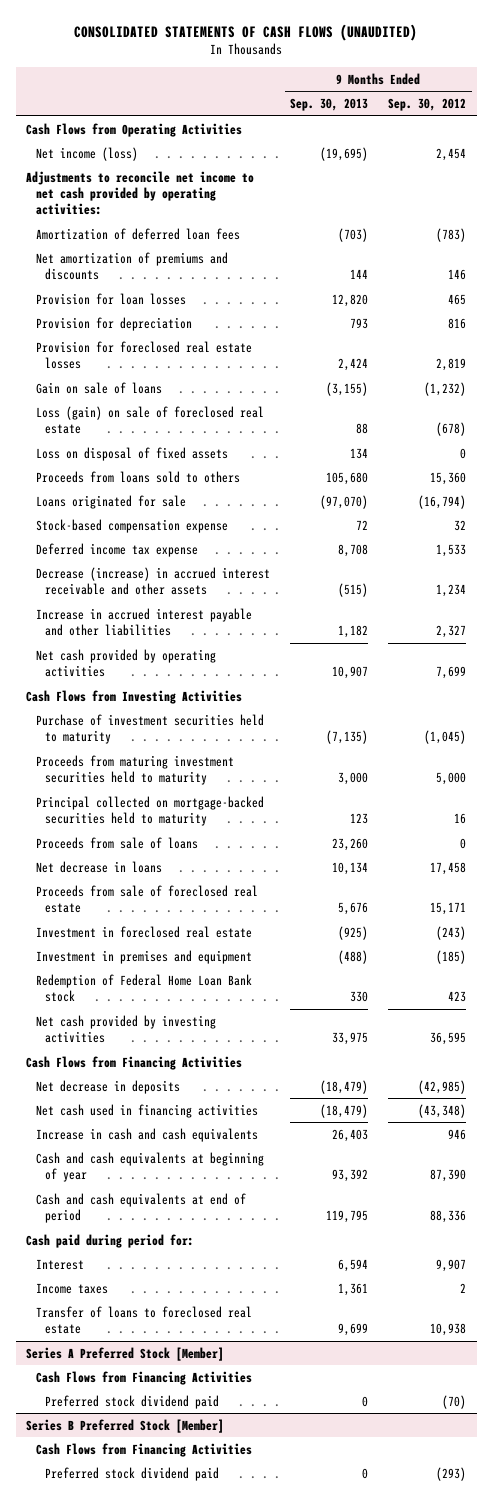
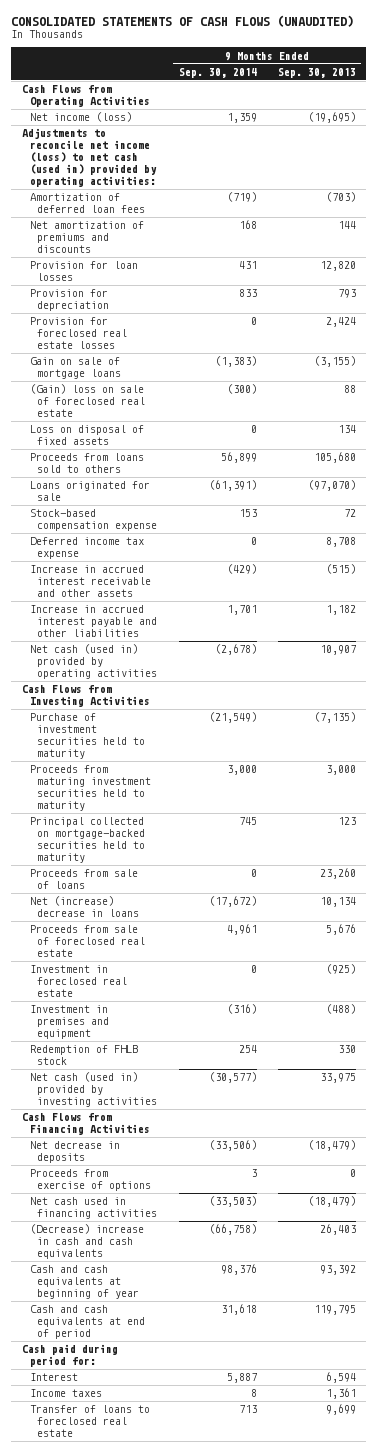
- | 9 Months Ended Sep. 30, 2013 | 9 Months Ended Sep. 30, 2012
+ | 9 Months Ended Sep. 30, 2014 | 9 Months Ended Sep. 30, 2013
- Adjustments to reconcile net income to net cash provided by operating activities:
+ Adjustments to reconcile net income (loss) to net cash (used in) provided by operating activities:
- Gain on sale of loans | (3,155) | (1,232)
- Loss (gain) on sale of foreclosed real estate | 88 | (678)
+ Gain on sale of mortgage loans | (1,383) | (3,155)
+ (Gain) loss on sale of foreclosed real estate | (300) | 88
- Decrease (increase) in accrued interest receivable and other assets | (515) | 1,234
+ Increase in accrued interest receivable and other assets | (429) | (515)
- Net cash provided by operating activities | 10,907 | 7,699
+ Net cash (used in) provided by operating activities | (2,678) | 10,907
- Net decrease in loans | 10,134 | 17,458
+ Net (increase) decrease in loans | (17,672) | 10,134
- Redemption of Federal Home Loan Bank stock | 330 | 423
- Net cash provided by investing activities | 33,975 | 36,595
+ Redemption of FHLB stock | 254 | 330
+ Net cash (used in) provided by investing activities | (30,577) | 33,975
+ Proceeds from exercise of options | 3 | 0
- Increase in cash and cash equivalents | 26,403 | 946
+ (Decrease) increase in cash and cash equivalents | (66,758) | 26,403
- Series A Preferred Stock [Member]
- Cash Flows from Financing Activities
- Preferred stock dividend paid | 0 | (70)
- Series B Preferred Stock [Member]
- Cash Flows from Financing Activities
- Preferred stock dividend paid | 0 | (293)

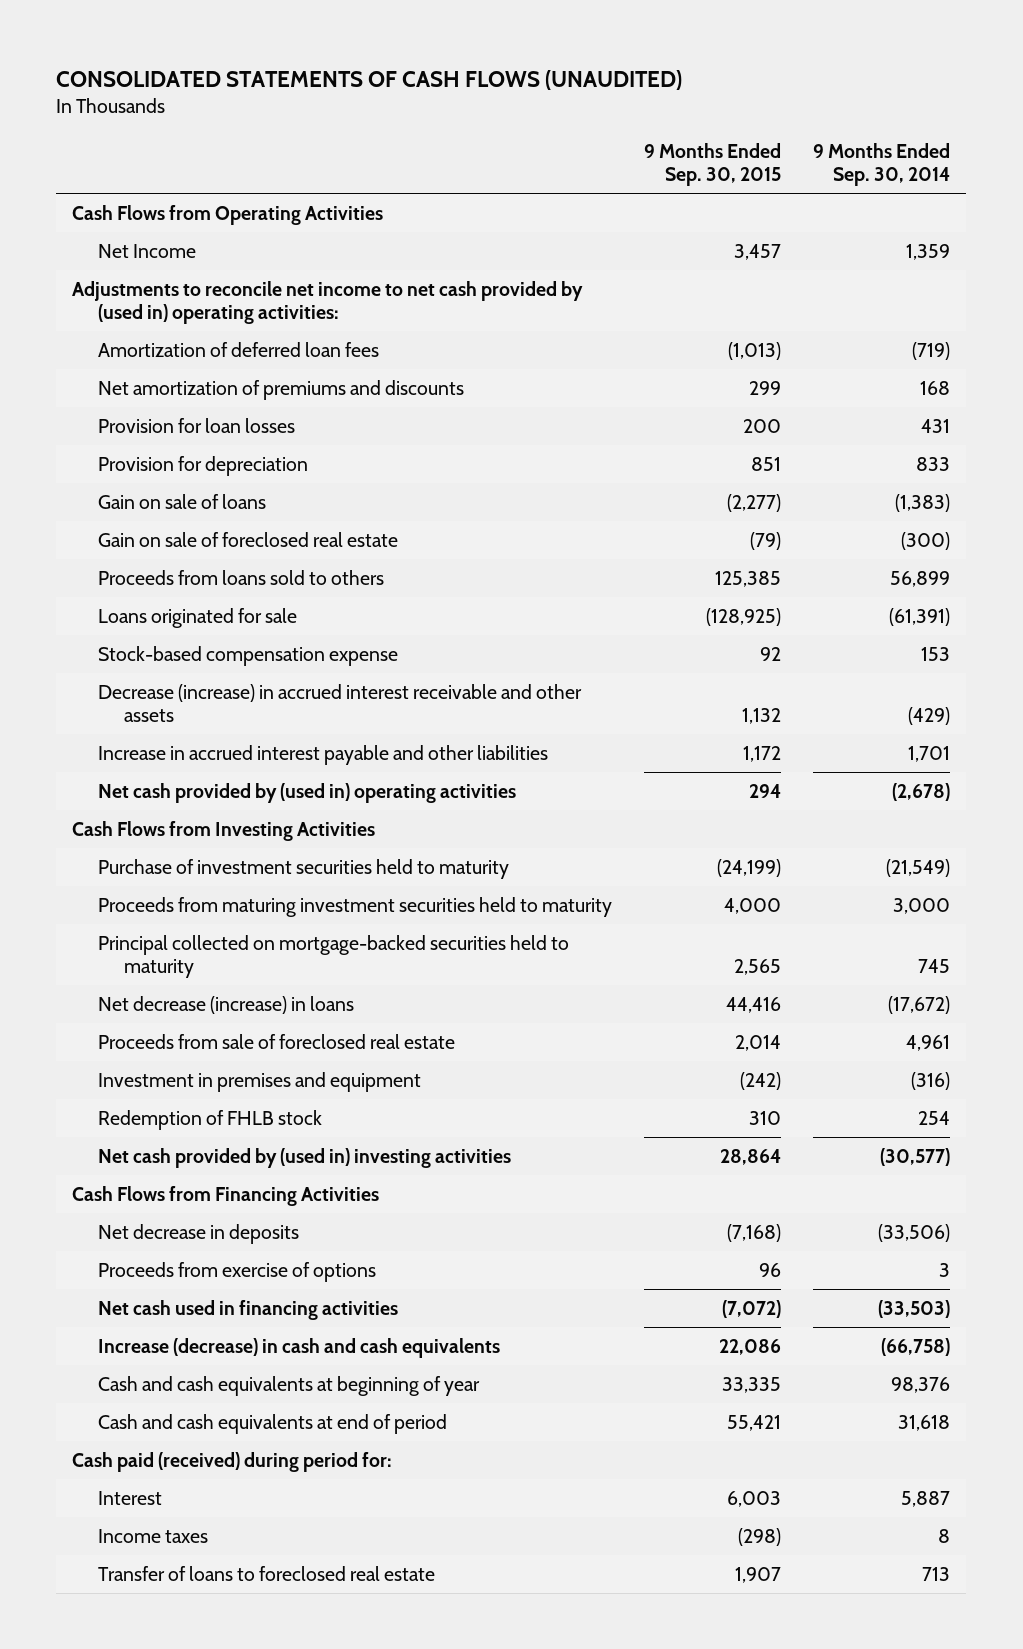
- | 9 Months Ended Sep. 30, 2014 | 9 Months Ended Sep. 30, 2013
+ | 9 Months Ended Sep. 30, 2015 | 9 Months Ended Sep. 30, 2014
- Net income (loss) | 1,359 | (19,695)
- Adjustments to reconcile net income (loss) to net cash (used in) provided by operating activities:
+ Net Income | 3,457 | 1,359
+ Adjustments to reconcile net income to net cash provided by (used in) operating activities:
- Provision for foreclosed real estate losses | 0 | 2,424
- Gain on sale of mortgage loans | (1,383) | (3,155)
- (Gain) loss on sale of foreclosed real estate | (300) | 88
- Loss on disposal of fixed assets | 0 | 134
+ Gain on sale of loans | (2,277) | (1,383)
+ Gain on sale of foreclosed real estate | (79) | (300)
- Deferred income tax expense | 0 | 8,708
- Increase in accrued interest receivable and other assets | (429) | (515)
+ Decrease (increase) in accrued interest receivable and other assets | 1,132 | (429)
- Net cash (used in) provided by operating activities | (2,678) | 10,907
+ Net cash provided by (used in) operating activities | 294 | (2,678)
- Proceeds from sale of loans | 0 | 23,260
- Net (increase) decrease in loans | (17,672) | 10,134
+ Net decrease (increase) in loans | 44,416 | (17,672)
- Investment in foreclosed real estate | 0 | (925)
- Net cash (used in) provided by investing activities | (30,577) | 33,975
+ Net cash provided by (used in) investing activities | 28,864 | (30,577)
- (Decrease) increase in cash and cash equivalents | (66,758) | 26,403
+ Increase (decrease) in cash and cash equivalents | 22,086 | (66,758)
- Cash paid during period for:
+ Cash paid (received) during period for:

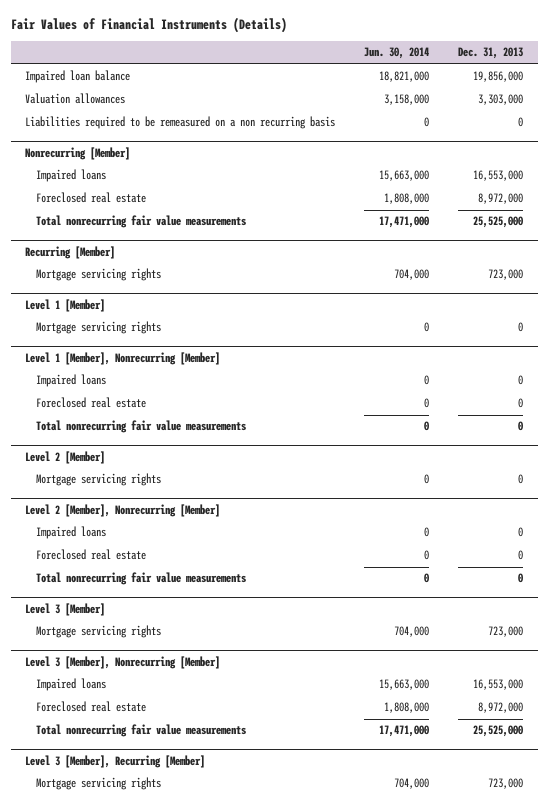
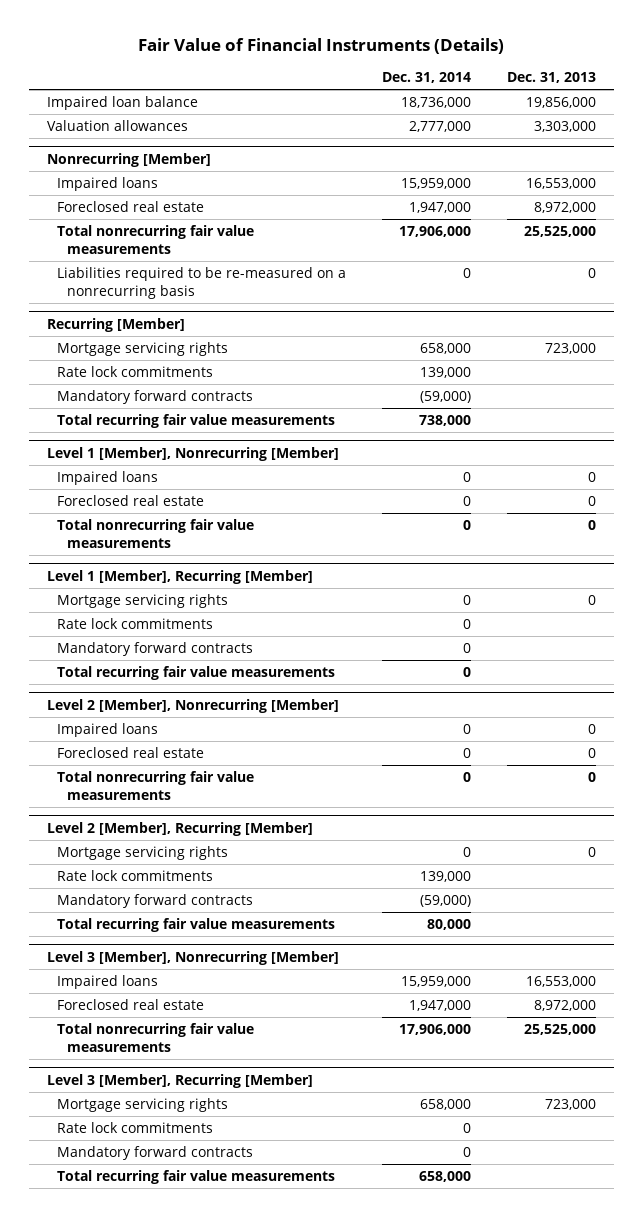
- Fair Values of Financial Instruments (Details)
+ Fair Value of Financial Instruments (Details)
- | Jun. 30, 2014 | Dec. 31, 2013
+ | Dec. 31, 2014 | Dec. 31, 2013
- Liabilities required to be remeasured on a non recurring basis | 0 | 0
@ Nonrecurring [Member]
+ Liabilities required to be re-measured on a nonrecurring basis | 0 | 0
- Level 1 [Member]
- Mortgage servicing rights | 0 | 0
@ Recurring [Member]
+ Rate lock commitments | 139,000 |
+ Mandatory forward contracts | (59,000) |
+ Total recurring fair value measurements | 738,000 |
- Level 2 [Member]
+ Level 1 [Member], Recurring [Member]
+ Rate lock commitments | 0 |
+ Mandatory forward contracts | 0 |
+ Total recurring fair value measurements | 0 |
- Level 3 [Member]
- Mortgage servicing rights | 704,000 | 723,000
+ Level 2 [Member], Recurring [Member]
+ Mortgage servicing rights | 0 | 0
+ Rate lock commitments | 139,000 |
+ Mandatory forward contracts | (59,000) |
+ Total recurring fair value measurements | 80,000 |
@ Level 3 [Member], Recurring [Member]
+ Rate lock commitments | 0 |
+ Mandatory forward contracts | 0 |
+ Total recurring fair value measurements | 658,000 |

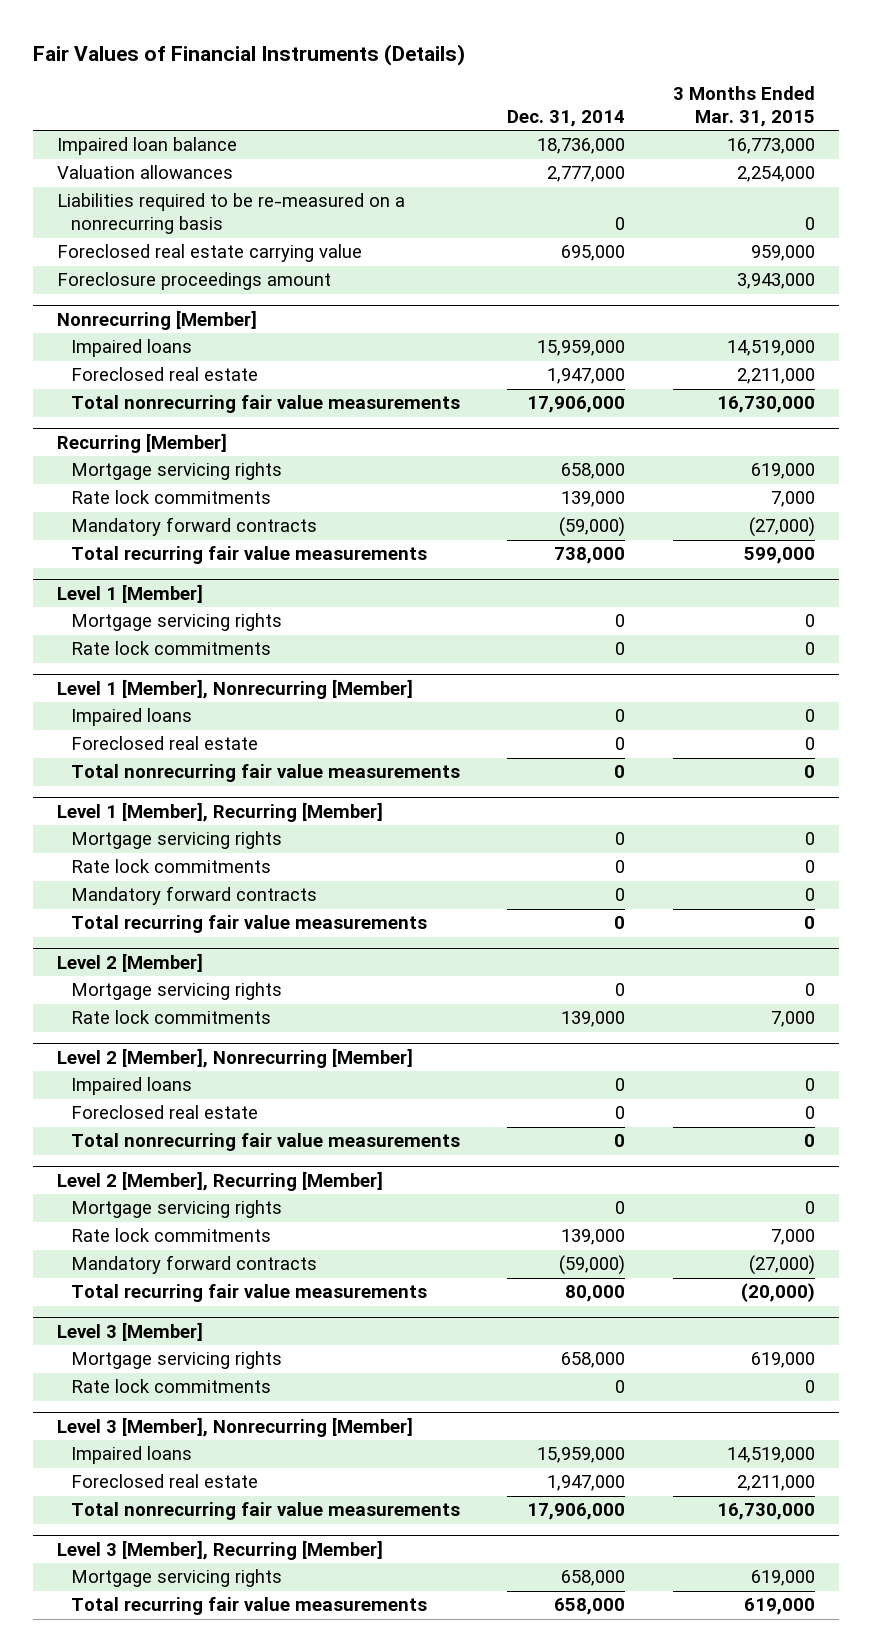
- Fair Value of Financial Instruments (Details)
+ Fair Values of Financial Instruments (Details)
- | Dec. 31, 2014 | Dec. 31, 2013
+ | Dec. 31, 2014 | 3 Months Ended Mar. 31, 2015
+ Liabilities required to be re-measured on a nonrecurring basis | 0 | 0
+ Foreclosed real estate carrying value | 695,000 | 959,000
+ Foreclosure proceedings amount | | 3,943,000
@ Nonrecurring [Member]
- Liabilities required to be re-measured on a nonrecurring basis | 0 | 0
+ Level 1 [Member]
+ Mortgage servicing rights | 0 | 0
+ Rate lock commitments | 0 | 0
+ Level 2 [Member]
+ Mortgage servicing rights | 0 | 0
+ Rate lock commitments | 139,000 | 7,000
+ Level 3 [Member]
+ Mortgage servicing rights | 658,000 | 619,000
+ Rate lock commitments | 0 | 0
@ Level 3 [Member], Recurring [Member]
- Rate lock commitments | 0 |
- Mandatory forward contracts | 0 |

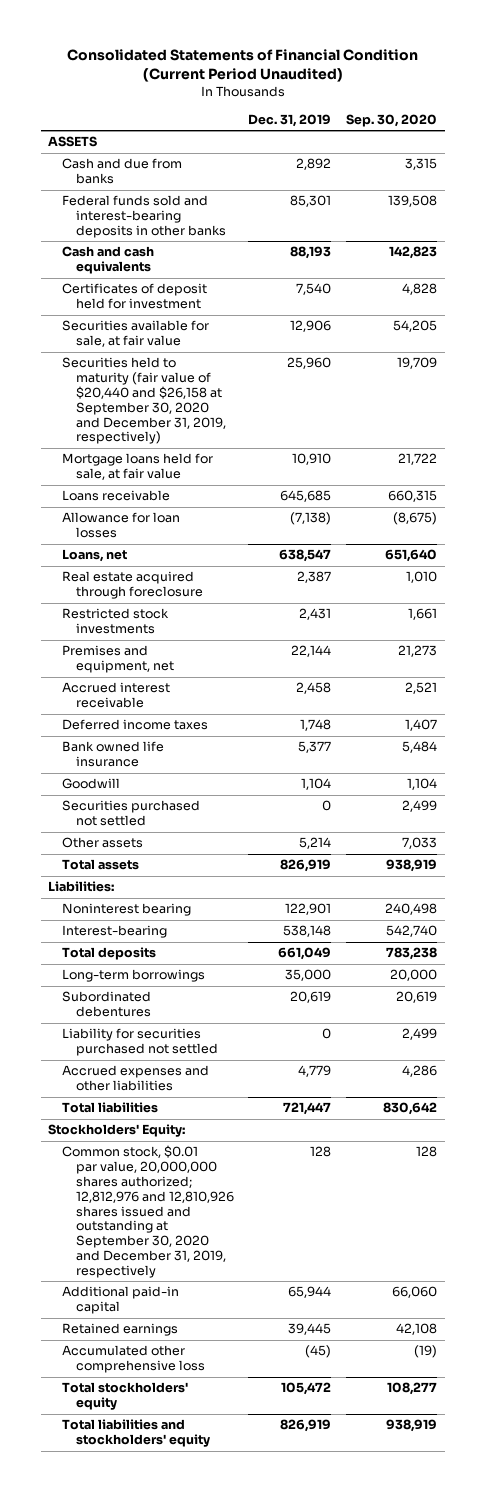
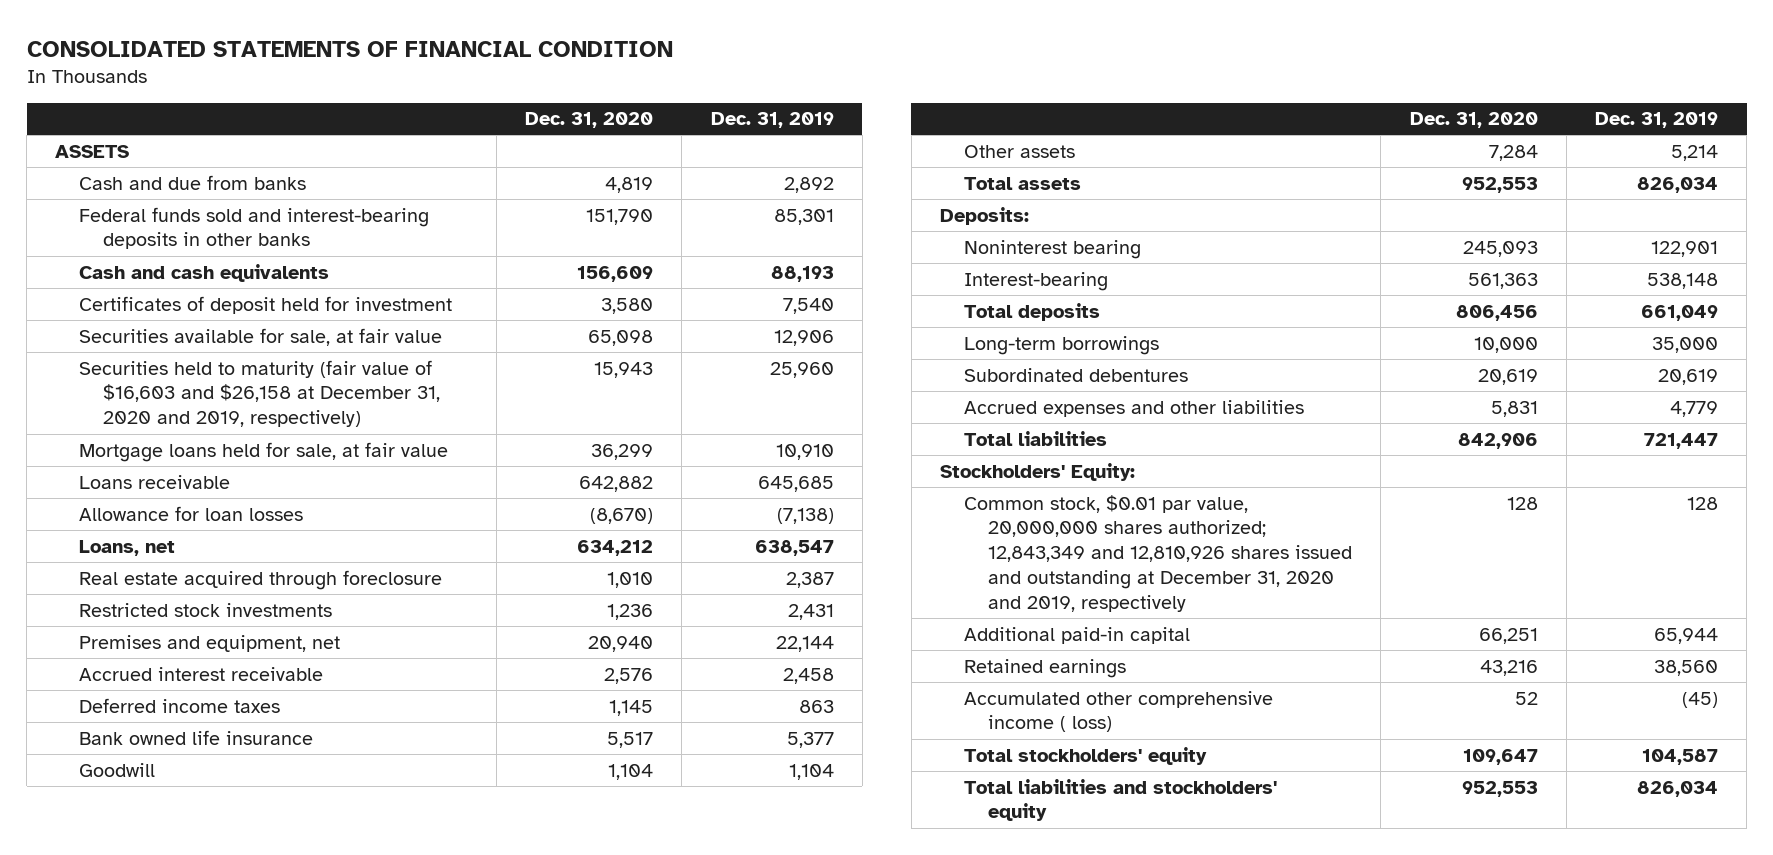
- Consolidated Statements of Financial Condition (Current Period Unaudited)
+ CONSOLIDATED STATEMENTS OF FINANCIAL CONDITION
- | Dec. 31, 2019 | Sep. 30, 2020
+ | Dec. 31, 2020 | Dec. 31, 2019
- Securities held to maturity (fair value of $20,440 and $26,158 at September 30, 2020 and December 31, 2019, respectively) | 25,960 | 19,709
+ Securities held to maturity (fair value of $16,603 and $26,158 at December 31, 2020 and 2019, respectively) | 15,943 | 25,960
- Deferred income taxes | 1,748 | 1,407
+ Deferred income taxes | 1,145 | 863
- Securities purchased not settled | 0 | 2,499
- Total assets | 826,919 | 938,919
- Liabilities:
+ Total assets | 952,553 | 826,034
+ Deposits:
- Liability for securities purchased not settled | 0 | 2,499
- Common stock, $0.01 par value, 20,000,000 shares authorized; 12,812,976 and 12,810,926 shares issued and outstanding at September 30, 2020 and December 31, 2019, respectively | 128 | 128
+ Common stock, $0.01 par value, 20,000,000 shares authorized; 12,843,349 and 12,810,926 shares issued and outstanding at December 31, 2020 and 2019, respectively | 128 | 128
- Retained earnings | 39,445 | 42,108
- Accumulated other comprehensive loss | (45) | (19)
- Total stockholders' equity | 105,472 | 108,277
- Total liabilities and stockholders' equity | 826,919 | 938,919
+ Retained earnings | 43,216 | 38,560
+ Accumulated other comprehensive income ( loss) | 52 | (45)
+ Total stockholders' equity | 109,647 | 104,587
+ Total liabilities and stockholders' equity | 952,553 | 826,034

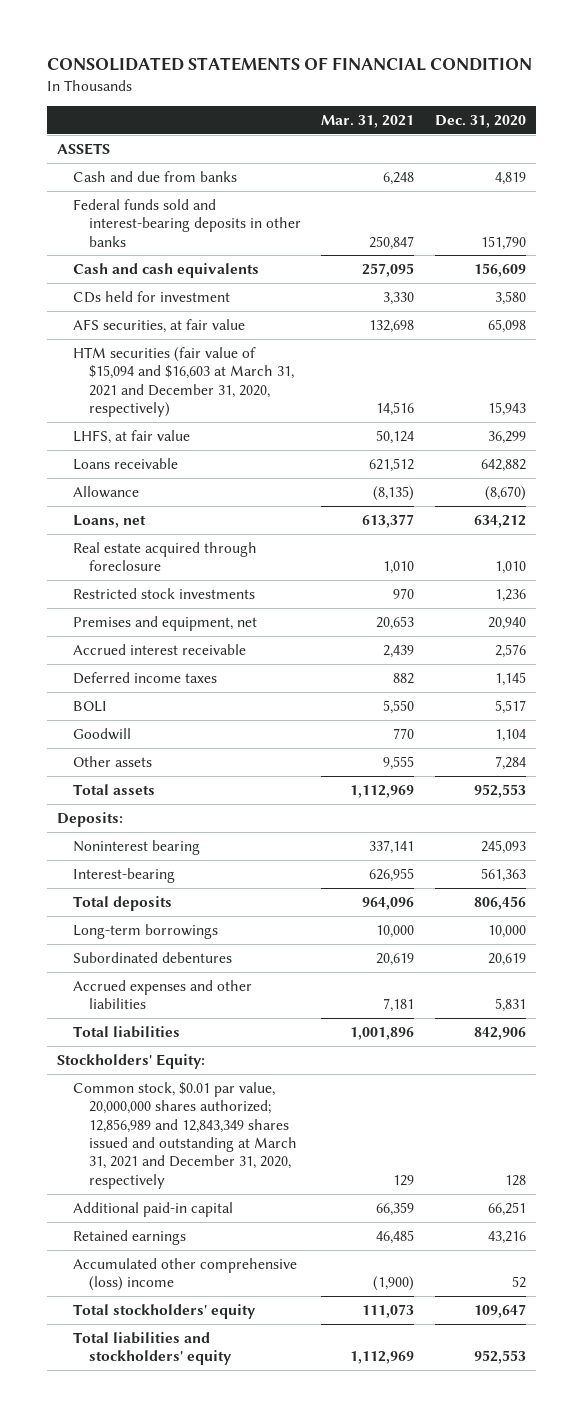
- | Dec. 31, 2020 | Dec. 31, 2019
+ | Mar. 31, 2021 | Dec. 31, 2020
- Certificates of deposit held for investment | 3,580 | 7,540
- Securities available for sale, at fair value | 65,098 | 12,906
- Securities held to maturity (fair value of $16,603 and $26,158 at December 31, 2020 and 2019, respectively) | 15,943 | 25,960
- Mortgage loans held for sale, at fair value | 36,299 | 10,910
+ CDs held for investment | 3,330 | 3,580
+ AFS securities, at fair value | 132,698 | 65,098
+ HTM securities (fair value of $15,094 and $16,603 at March 31, 2021 and December 31, 2020, respectively) | 14,516 | 15,943
+ LHFS, at fair value | 50,124 | 36,299
- Allowance for loan losses | (8,670) | (7,138)
+ Allowance | (8,135) | (8,670)
- Bank owned life insurance | 5,517 | 5,377
+ BOLI | 5,550 | 5,517
- Common stock, $0.01 par value, 20,000,000 shares authorized; 12,843,349 and 12,810,926 shares issued and outstanding at December 31, 2020 and 2019, respectively | 128 | 128
+ Common stock, $0.01 par value, 20,000,000 shares authorized; 12,856,989 and 12,843,349 shares issued and outstanding at March 31, 2021 and December 31, 2020, respectively | 129 | 128
- Accumulated other comprehensive income ( loss) | 52 | (45)
+ Accumulated other comprehensive (loss) income | (1,900) | 52

